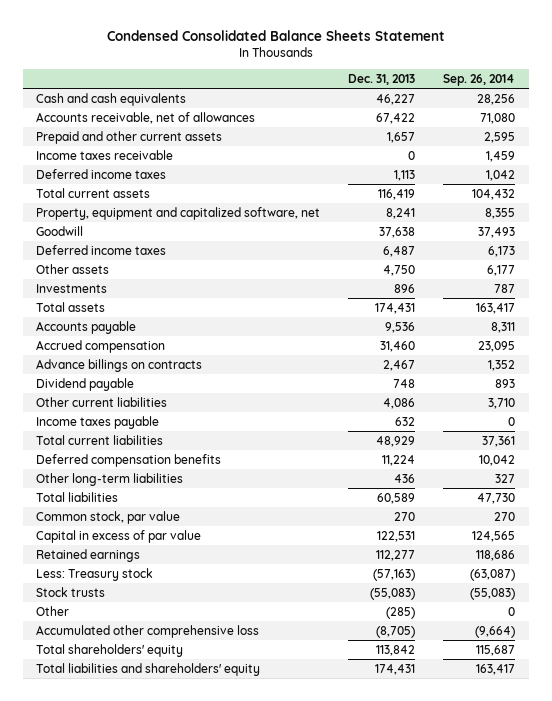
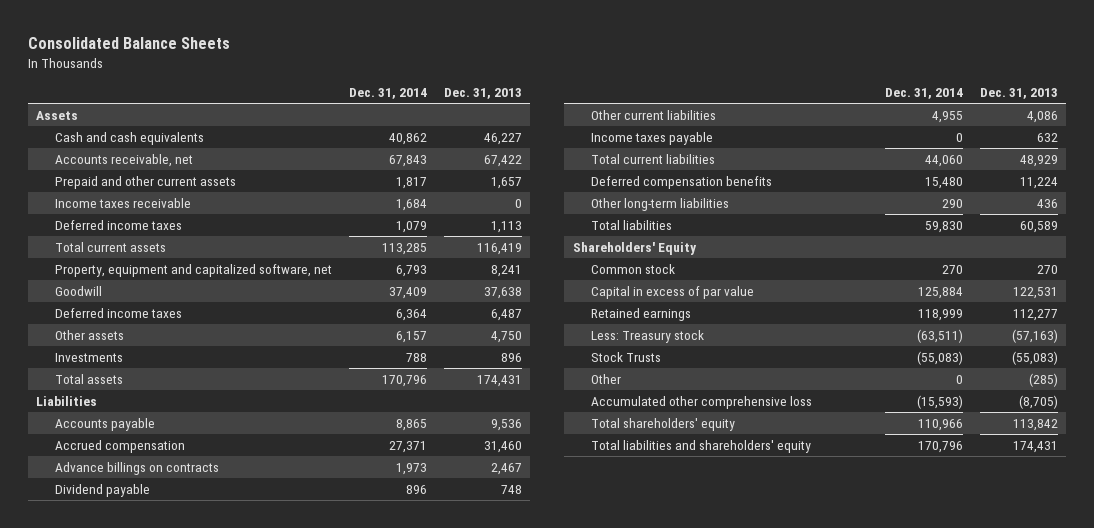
- Condensed Consolidated Balance Sheets Statement
+ Consolidated Balance Sheets
- | Dec. 31, 2013 | Sep. 26, 2014
+ | Dec. 31, 2014 | Dec. 31, 2013
+ Assets
- Accounts receivable, net of allowances | 67,422 | 71,080
+ Accounts receivable, net | 67,843 | 67,422
+ Liabilities
- Common stock, par value | 270 | 270
+ Shareholders' Equity
+ Common stock | 270 | 270
- Stock trusts | (55,083) | (55,083)
+ Stock Trusts | (55,083) | (55,083)

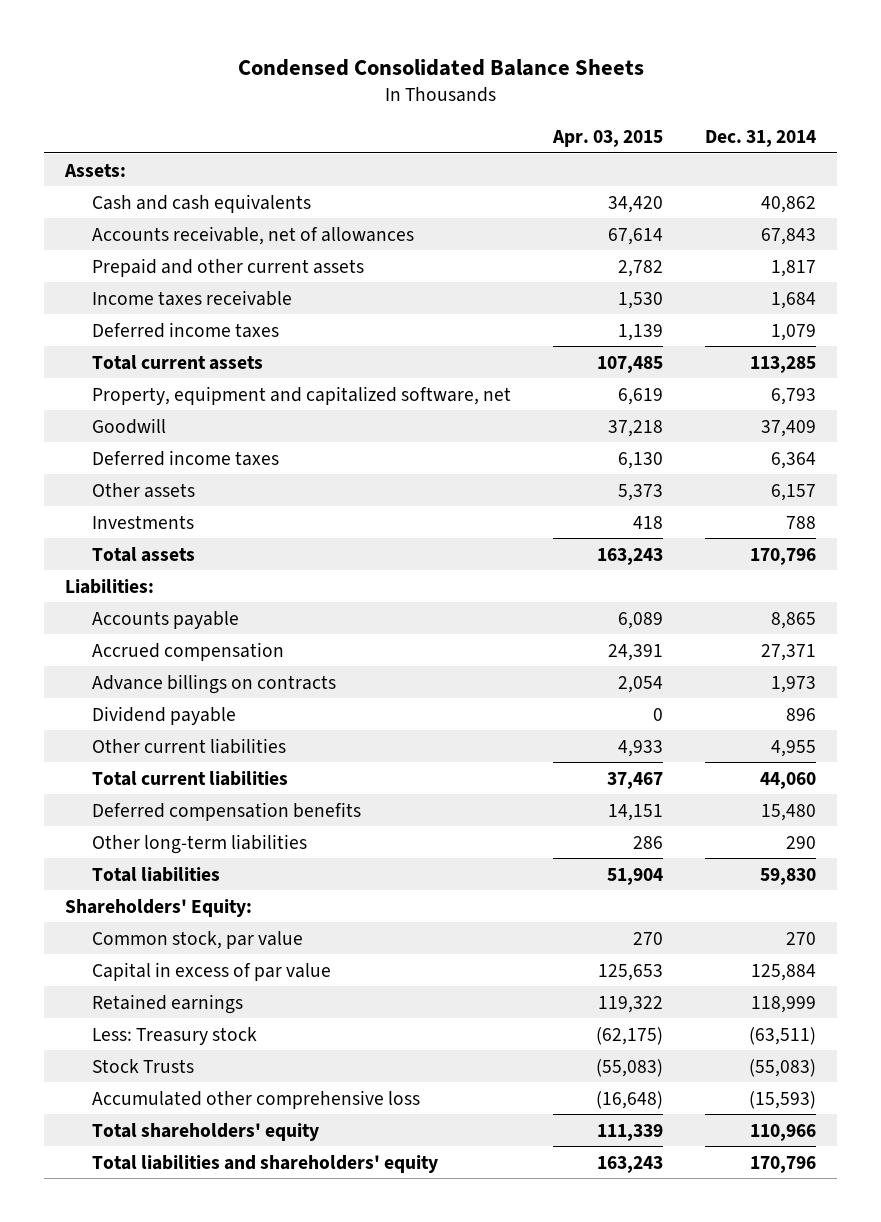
- Consolidated Balance Sheets
+ Condensed Consolidated Balance Sheets
- | Dec. 31, 2014 | Dec. 31, 2013
+ | Apr. 03, 2015 | Dec. 31, 2014
- Assets
+ Assets:
- Accounts receivable, net | 67,843 | 67,422
+ Accounts receivable, net of allowances | 67,614 | 67,843
- Liabilities
+ Liabilities:
- Income taxes payable | 0 | 632
- Shareholders' Equity
- Common stock | 270 | 270
+ Shareholders' Equity:
+ Common stock, par value | 270 | 270
- Other | 0 | (285)

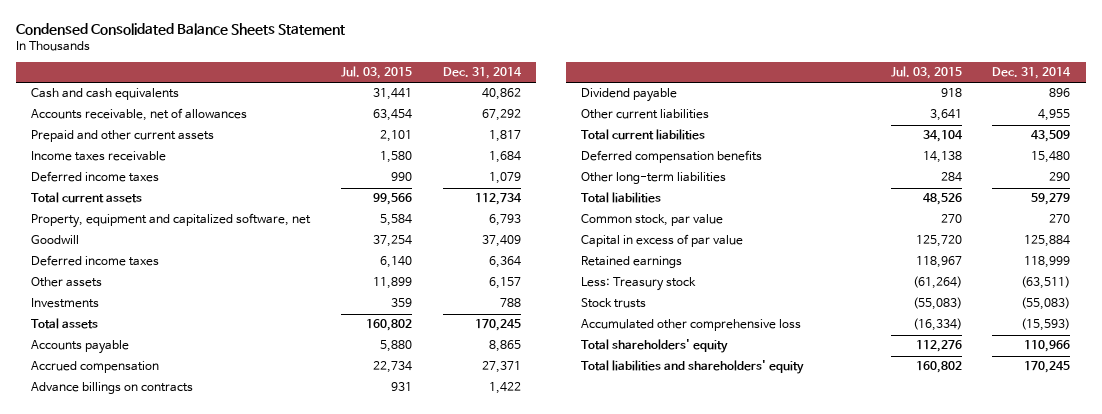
- Condensed Consolidated Balance Sheets
+ Condensed Consolidated Balance Sheets Statement
- | Apr. 03, 2015 | Dec. 31, 2014
+ | Jul. 03, 2015 | Dec. 31, 2014
- Assets:
- Accounts receivable, net of allowances | 67,614 | 67,843
+ Accounts receivable, net of allowances | 63,454 | 67,292
- Total current assets | 107,485 | 113,285
+ Total current assets | 99,566 | 112,734
- Total assets | 163,243 | 170,796
- Liabilities:
+ Total assets | 160,802 | 170,245
- Advance billings on contracts | 2,054 | 1,973
+ Advance billings on contracts | 931 | 1,422
- Total current liabilities | 37,467 | 44,060
+ Total current liabilities | 34,104 | 43,509
- Total liabilities | 51,904 | 59,830
- Shareholders' Equity:
+ Total liabilities | 48,526 | 59,279
- Stock Trusts | (55,083) | (55,083)
+ Stock trusts | (55,083) | (55,083)
- Total liabilities and shareholders' equity | 163,243 | 170,796
+ Total liabilities and shareholders' equity | 160,802 | 170,245

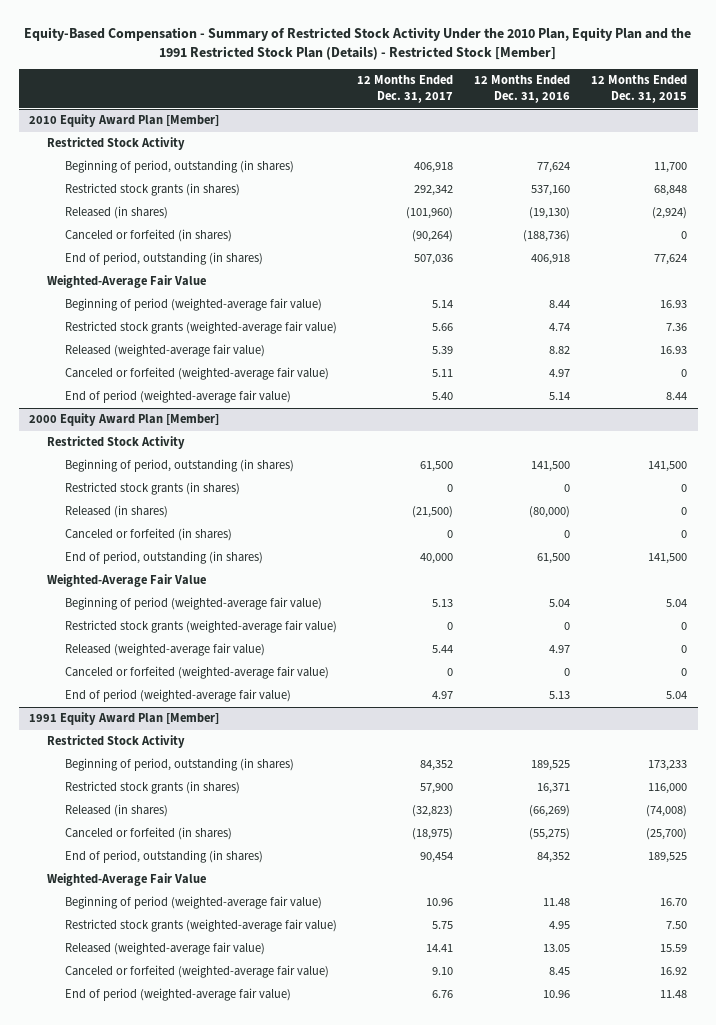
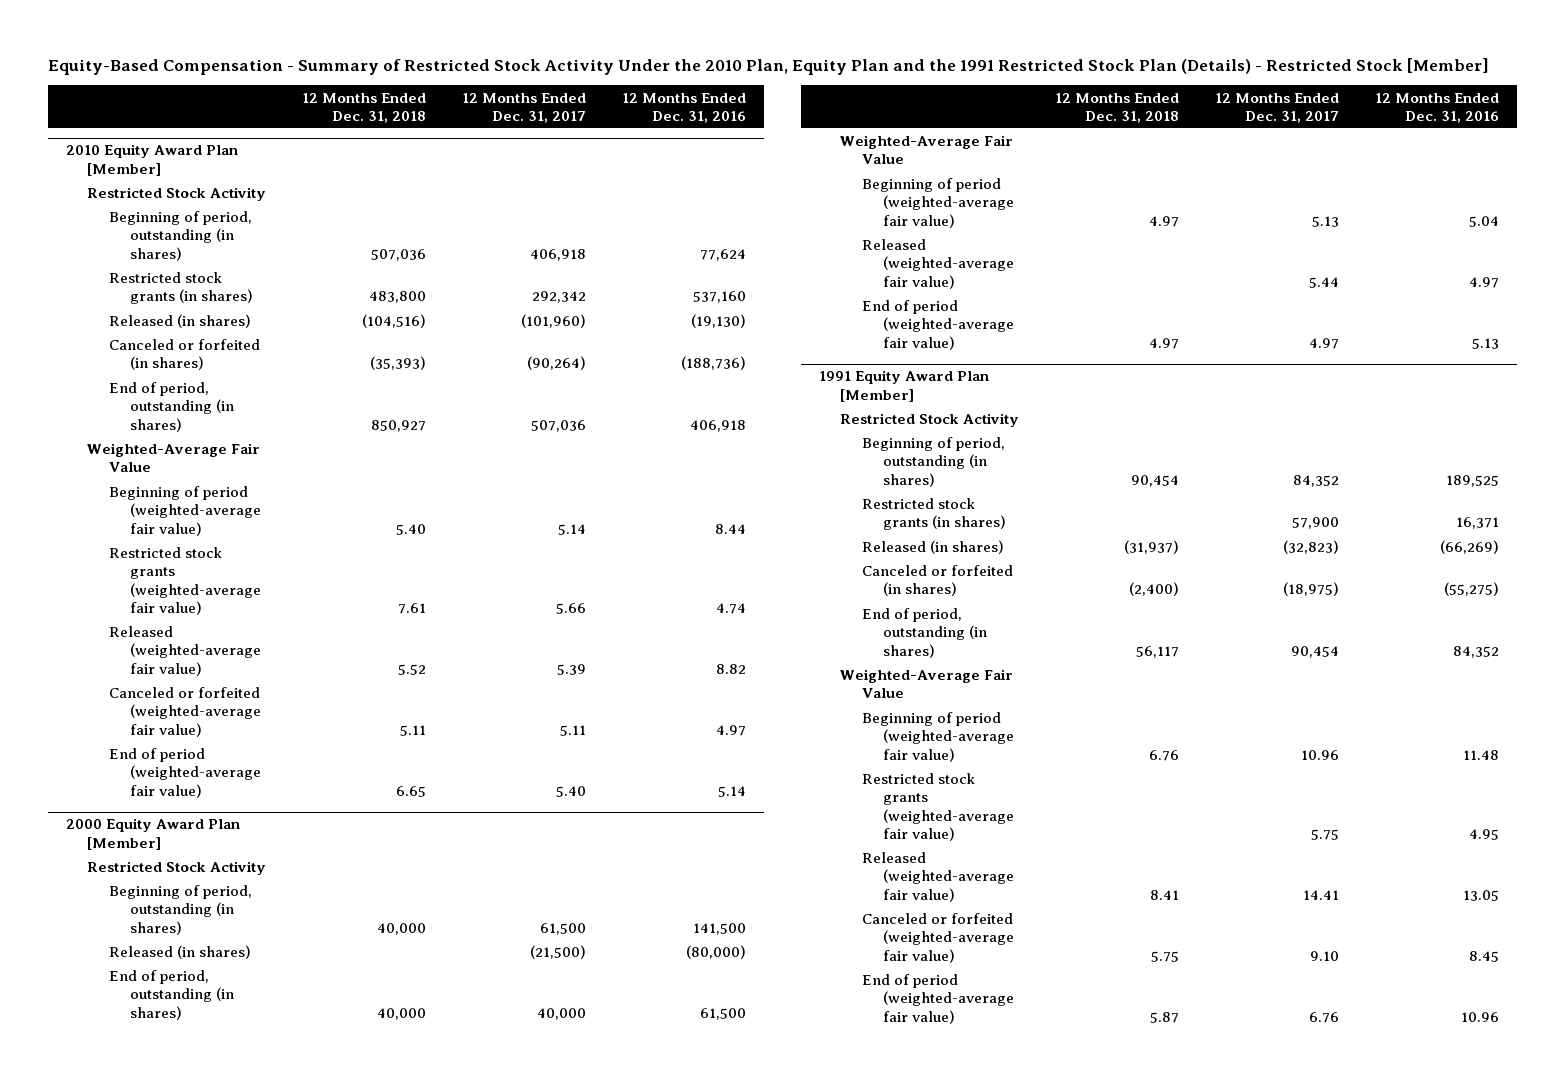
- | 12 Months Ended Dec. 31, 2017 | 12 Months Ended Dec. 31, 2016 | 12 Months Ended Dec. 31, 2015
+ | 12 Months Ended Dec. 31, 2018 | 12 Months Ended Dec. 31, 2017 | 12 Months Ended Dec. 31, 2016
@ 2000 Equity Award Plan [Member]
- Restricted stock grants (in shares) | 0 | 0 | 0
- Canceled or forfeited (in shares) | 0 | 0 | 0
- Restricted stock grants (weighted-average fair value) | 0 | 0 | 0
- Canceled or forfeited (weighted-average fair value) | 0 | 0 | 0

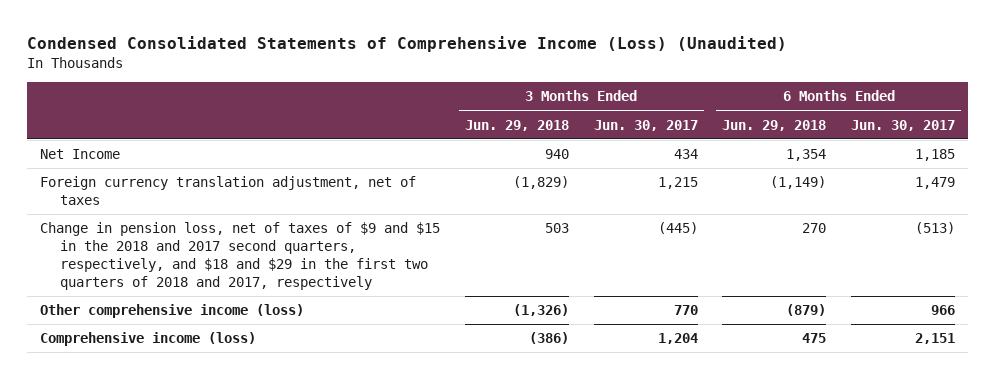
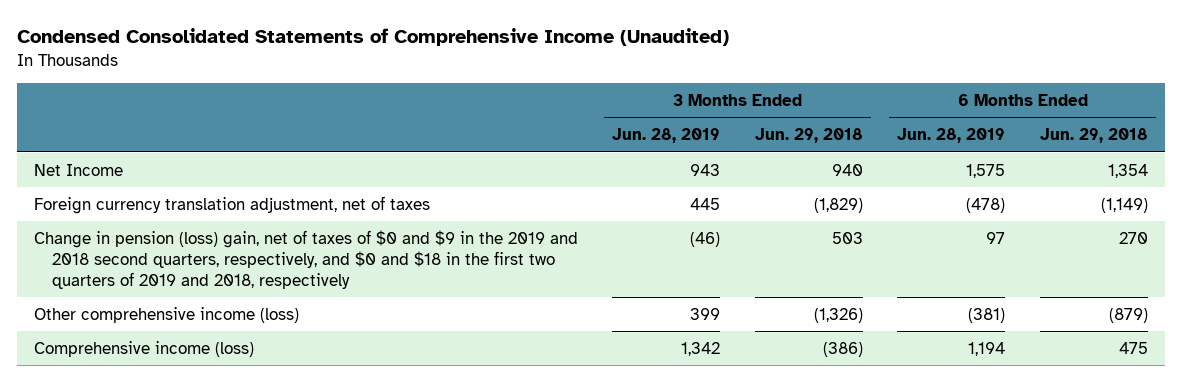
- Condensed Consolidated Statements of Comprehensive Income (Loss) (Unaudited)
+ Condensed Consolidated Statements of Comprehensive Income (Unaudited)
- | 3 Months Ended Jun. 29, 2018 | 3 Months Ended Jun. 30, 2017 | 6 Months Ended Jun. 29, 2018 | 6 Months Ended Jun. 30, 2017
+ | 3 Months Ended Jun. 28, 2019 | 3 Months Ended Jun. 29, 2018 | 6 Months Ended Jun. 28, 2019 | 6 Months Ended Jun. 29, 2018
- Change in pension loss, net of taxes of $9 and $15 in the 2018 and 2017 second quarters, respectively, and $18 and $29 in the first two quarters of 2018 and 2017, respectively | 503 | (445) | 270 | (513)
+ Change in pension (loss) gain, net of taxes of $0 and $9 in the 2019 and 2018 second quarters, respectively, and $0 and $18 in the first two quarters of 2019 and 2018, respectively | (46) | 503 | 97 | 270

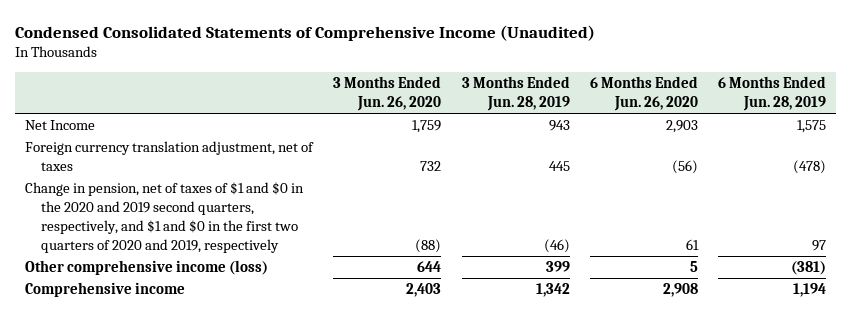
- | 3 Months Ended Jun. 28, 2019 | 3 Months Ended Jun. 29, 2018 | 6 Months Ended Jun. 28, 2019 | 6 Months Ended Jun. 29, 2018
+ | 3 Months Ended Jun. 26, 2020 | 3 Months Ended Jun. 28, 2019 | 6 Months Ended Jun. 26, 2020 | 6 Months Ended Jun. 28, 2019
- Change in pension (loss) gain, net of taxes of $0 and $9 in the 2019 and 2018 second quarters, respectively, and $0 and $18 in the first two quarters of 2019 and 2018, respectively | (46) | 503 | 97 | 270
+ Change in pension, net of taxes of $1 and $0 in the 2020 and 2019 second quarters, respectively, and $1 and $0 in the first two quarters of 2020 and 2019, respectively | (88) | (46) | 61 | 97
- Comprehensive income (loss) | 1,342 | (386) | 1,194 | 475
+ Comprehensive income | 2,403 | 1,342 | 2,908 | 1,194

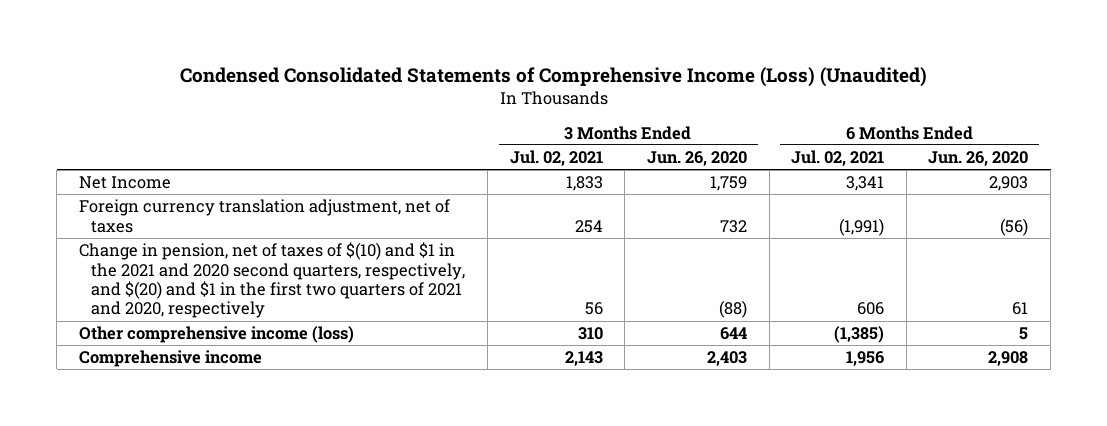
- Condensed Consolidated Statements of Comprehensive Income (Unaudited)
+ Condensed Consolidated Statements of Comprehensive Income (Loss) (Unaudited)
- | 3 Months Ended Jun. 26, 2020 | 3 Months Ended Jun. 28, 2019 | 6 Months Ended Jun. 26, 2020 | 6 Months Ended Jun. 28, 2019
+ | 3 Months Ended Jul. 02, 2021 | 3 Months Ended Jun. 26, 2020 | 6 Months Ended Jul. 02, 2021 | 6 Months Ended Jun. 26, 2020
- Change in pension, net of taxes of $1 and $0 in the 2020 and 2019 second quarters, respectively, and $1 and $0 in the first two quarters of 2020 and 2019, respectively | (88) | (46) | 61 | 97
+ Change in pension, net of taxes of $(10) and $1 in the 2021 and 2020 second quarters, respectively, and $(20) and $1 in the first two quarters of 2021 and 2020, respectively | 56 | (88) | 606 | 61

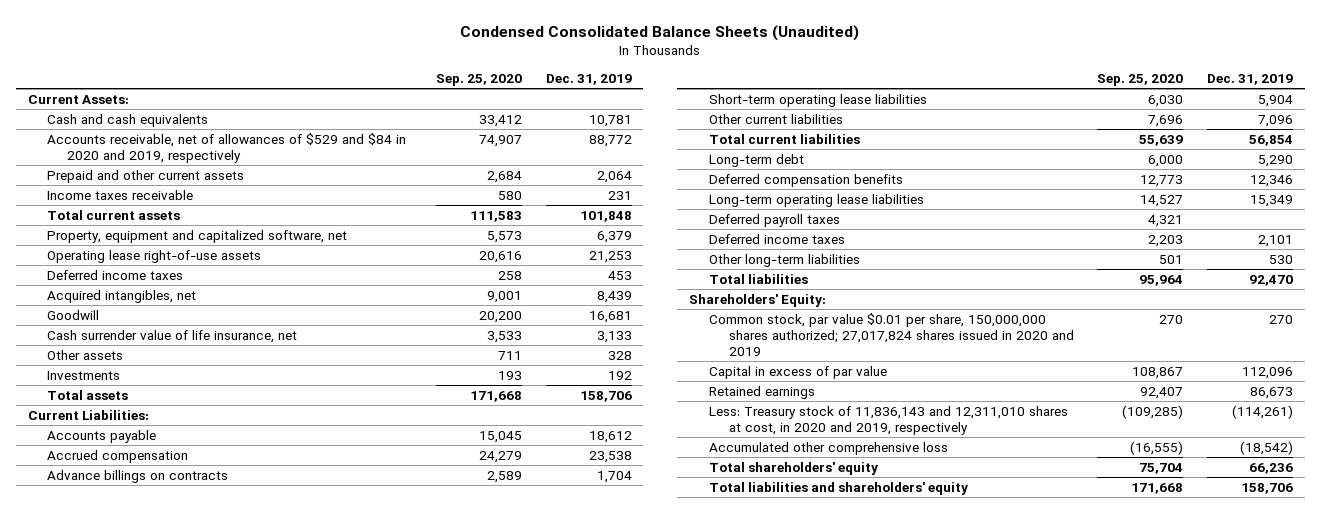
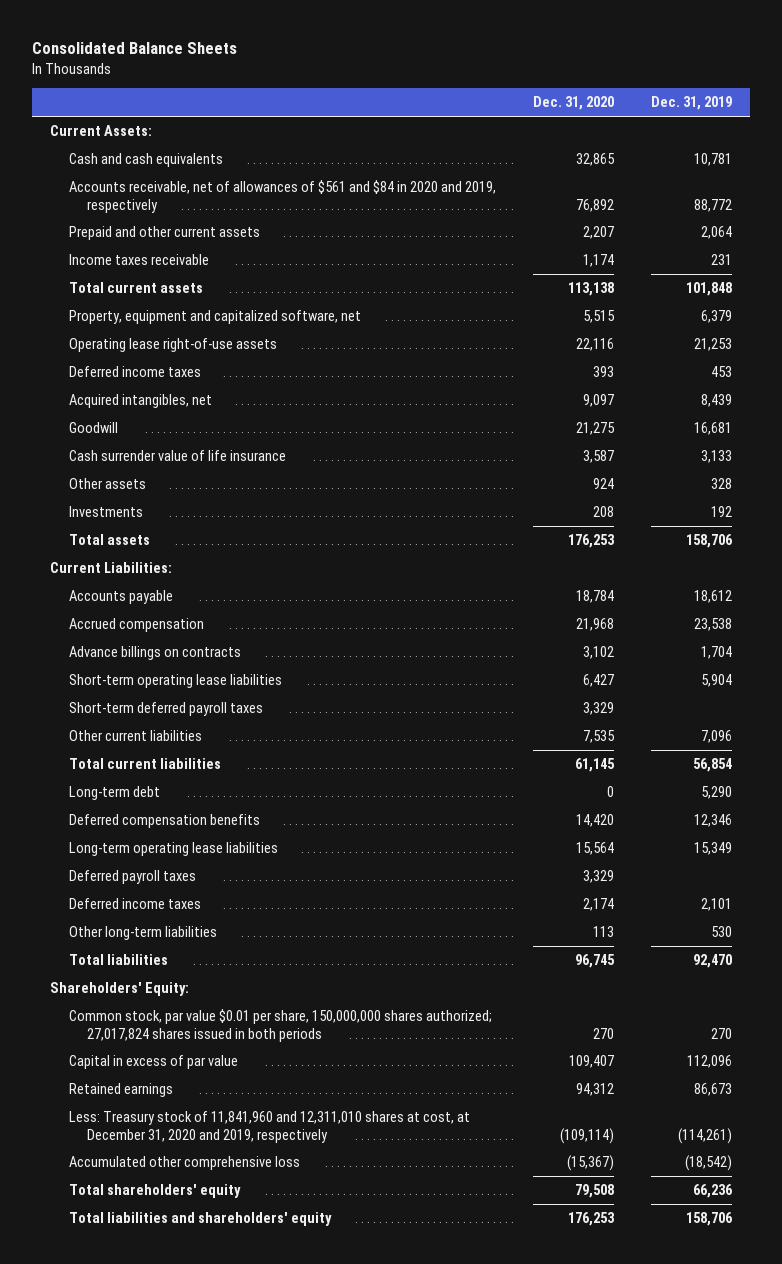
- Condensed Consolidated Balance Sheets (Unaudited)
+ Consolidated Balance Sheets
- | Sep. 25, 2020 | Dec. 31, 2019
+ | Dec. 31, 2020 | Dec. 31, 2019
- Accounts receivable, net of allowances of $529 and $84 in 2020 and 2019, respectively | 74,907 | 88,772
+ Accounts receivable, net of allowances of $561 and $84 in 2020 and 2019, respectively | 76,892 | 88,772
- Cash surrender value of life insurance, net | 3,533 | 3,133
+ Cash surrender value of life insurance | 3,587 | 3,133
+ Short-term deferred payroll taxes | 3,329 |
- Common stock, par value $0.01 per share, 150,000,000 shares authorized; 27,017,824 shares issued in 2020 and 2019 | 270 | 270
+ Common stock, par value $0.01 per share, 150,000,000 shares authorized; 27,017,824 shares issued in both periods | 270 | 270
- Less: Treasury stock of 11,836,143 and 12,311,010 shares at cost, in 2020 and 2019, respectively | (109,285) | (114,261)
+ Less: Treasury stock of 11,841,960 and 12,311,010 shares at cost, at December 31, 2020 and 2019, respectively | (109,114) | (114,261)

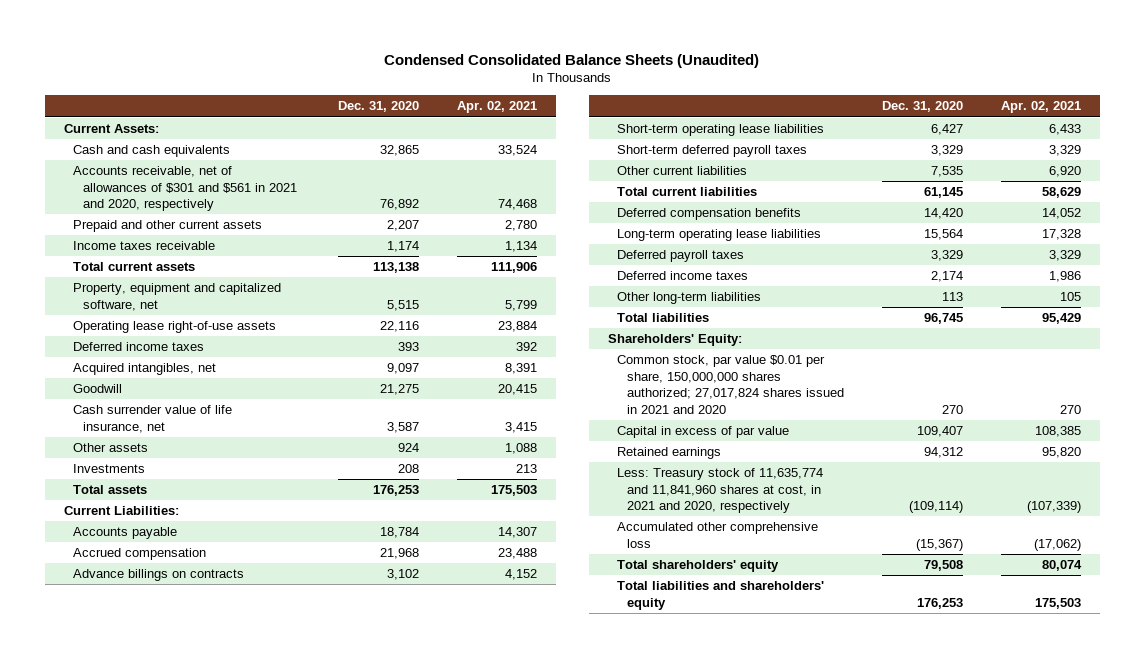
- Consolidated Balance Sheets
+ Condensed Consolidated Balance Sheets (Unaudited)
- | Dec. 31, 2020 | Dec. 31, 2019
+ | Dec. 31, 2020 | Apr. 02, 2021
- Accounts receivable, net of allowances of $561 and $84 in 2020 and 2019, respectively | 76,892 | 88,772
+ Accounts receivable, net of allowances of $301 and $561 in 2021 and 2020, respectively | 76,892 | 74,468
- Cash surrender value of life insurance | 3,587 | 3,133
+ Cash surrender value of life insurance, net | 3,587 | 3,415
- Long-term debt | 0 | 5,290
- Common stock, par value $0.01 per share, 150,000,000 shares authorized; 27,017,824 shares issued in both periods | 270 | 270
+ Common stock, par value $0.01 per share, 150,000,000 shares authorized; 27,017,824 shares issued in 2021 and 2020 | 270 | 270
- Less: Treasury stock of 11,841,960 and 12,311,010 shares at cost, at December 31, 2020 and 2019, respectively | (109,114) | (114,261)
+ Less: Treasury stock of 11,635,774 and 11,841,960 shares at cost, in 2021 and 2020, respectively | (109,114) | (107,339)

